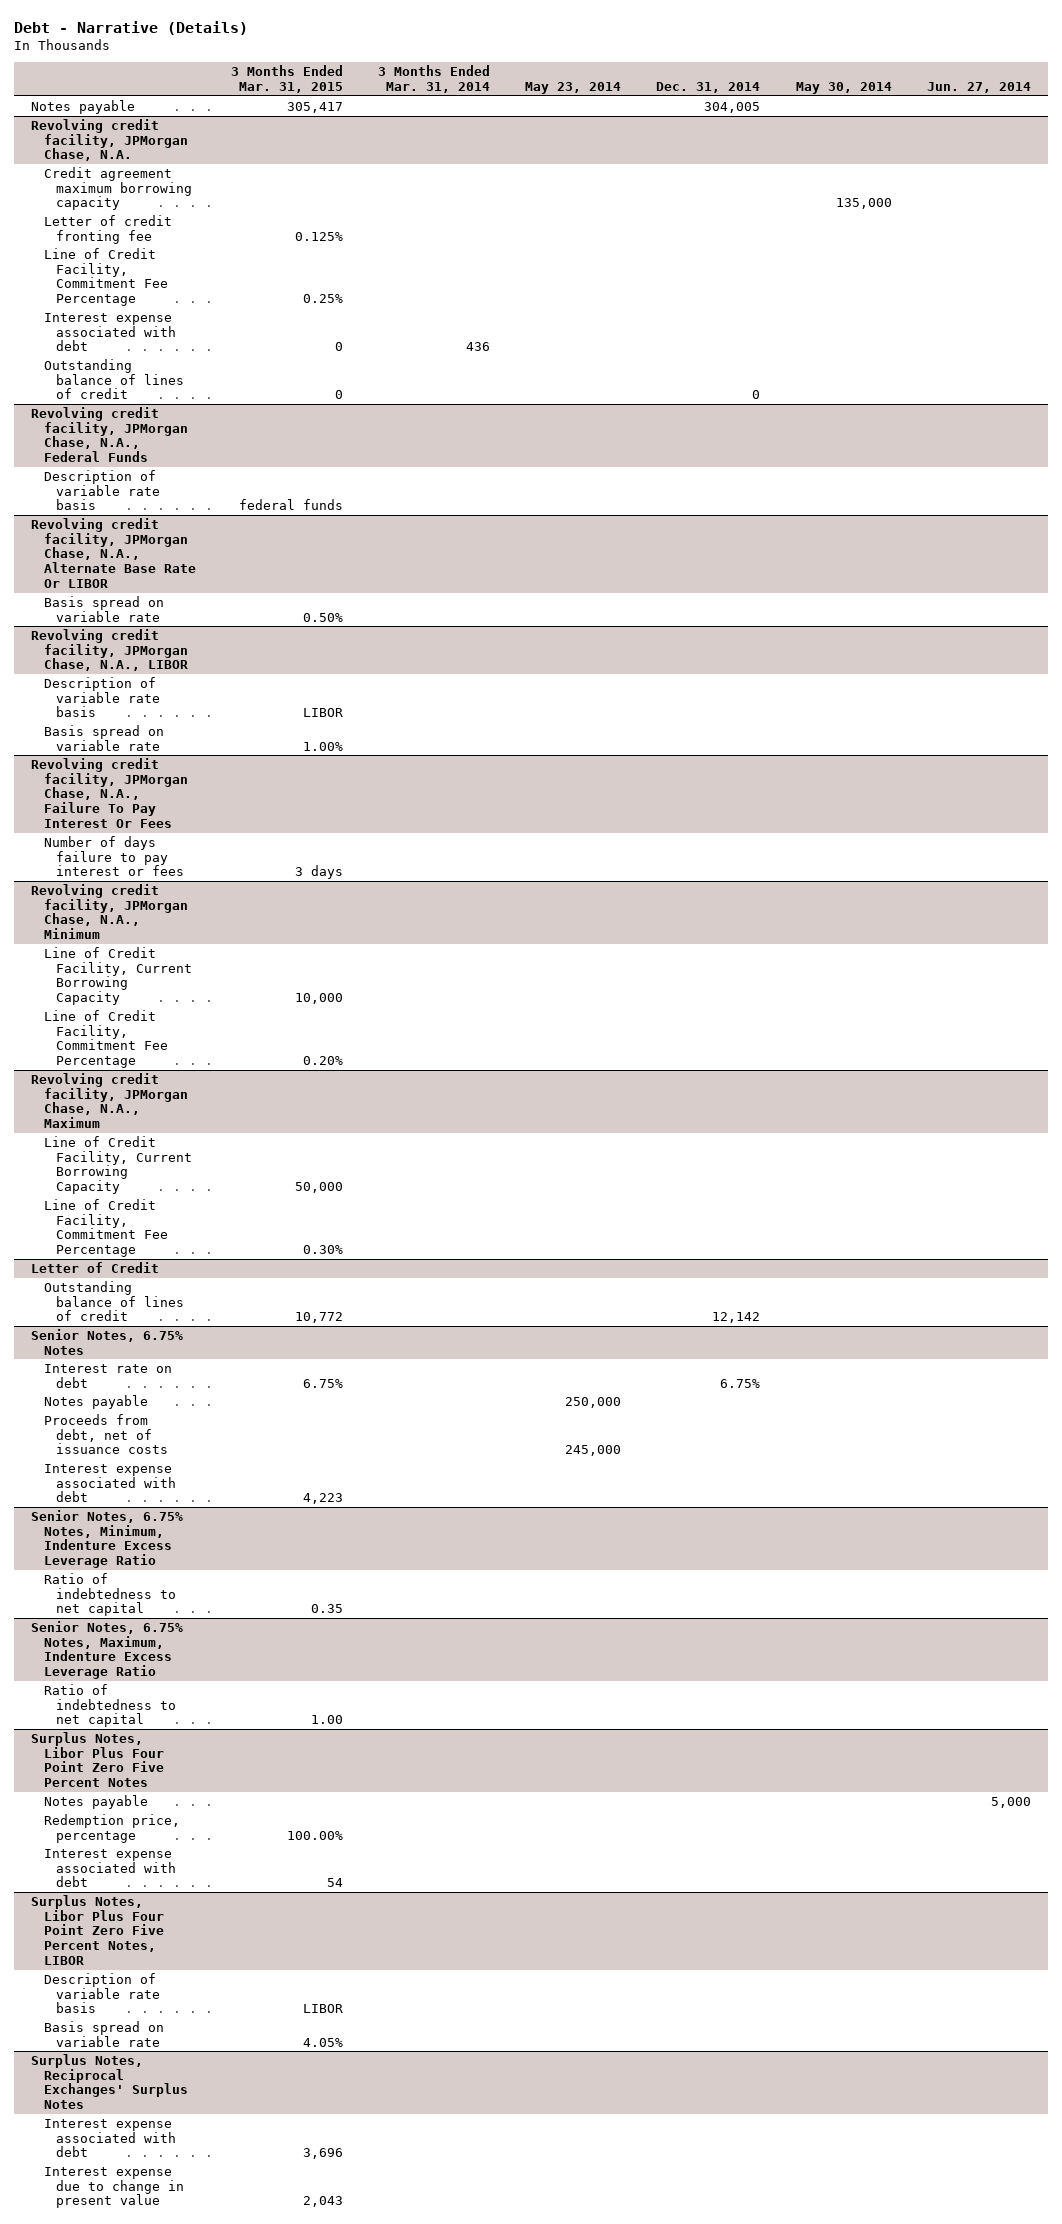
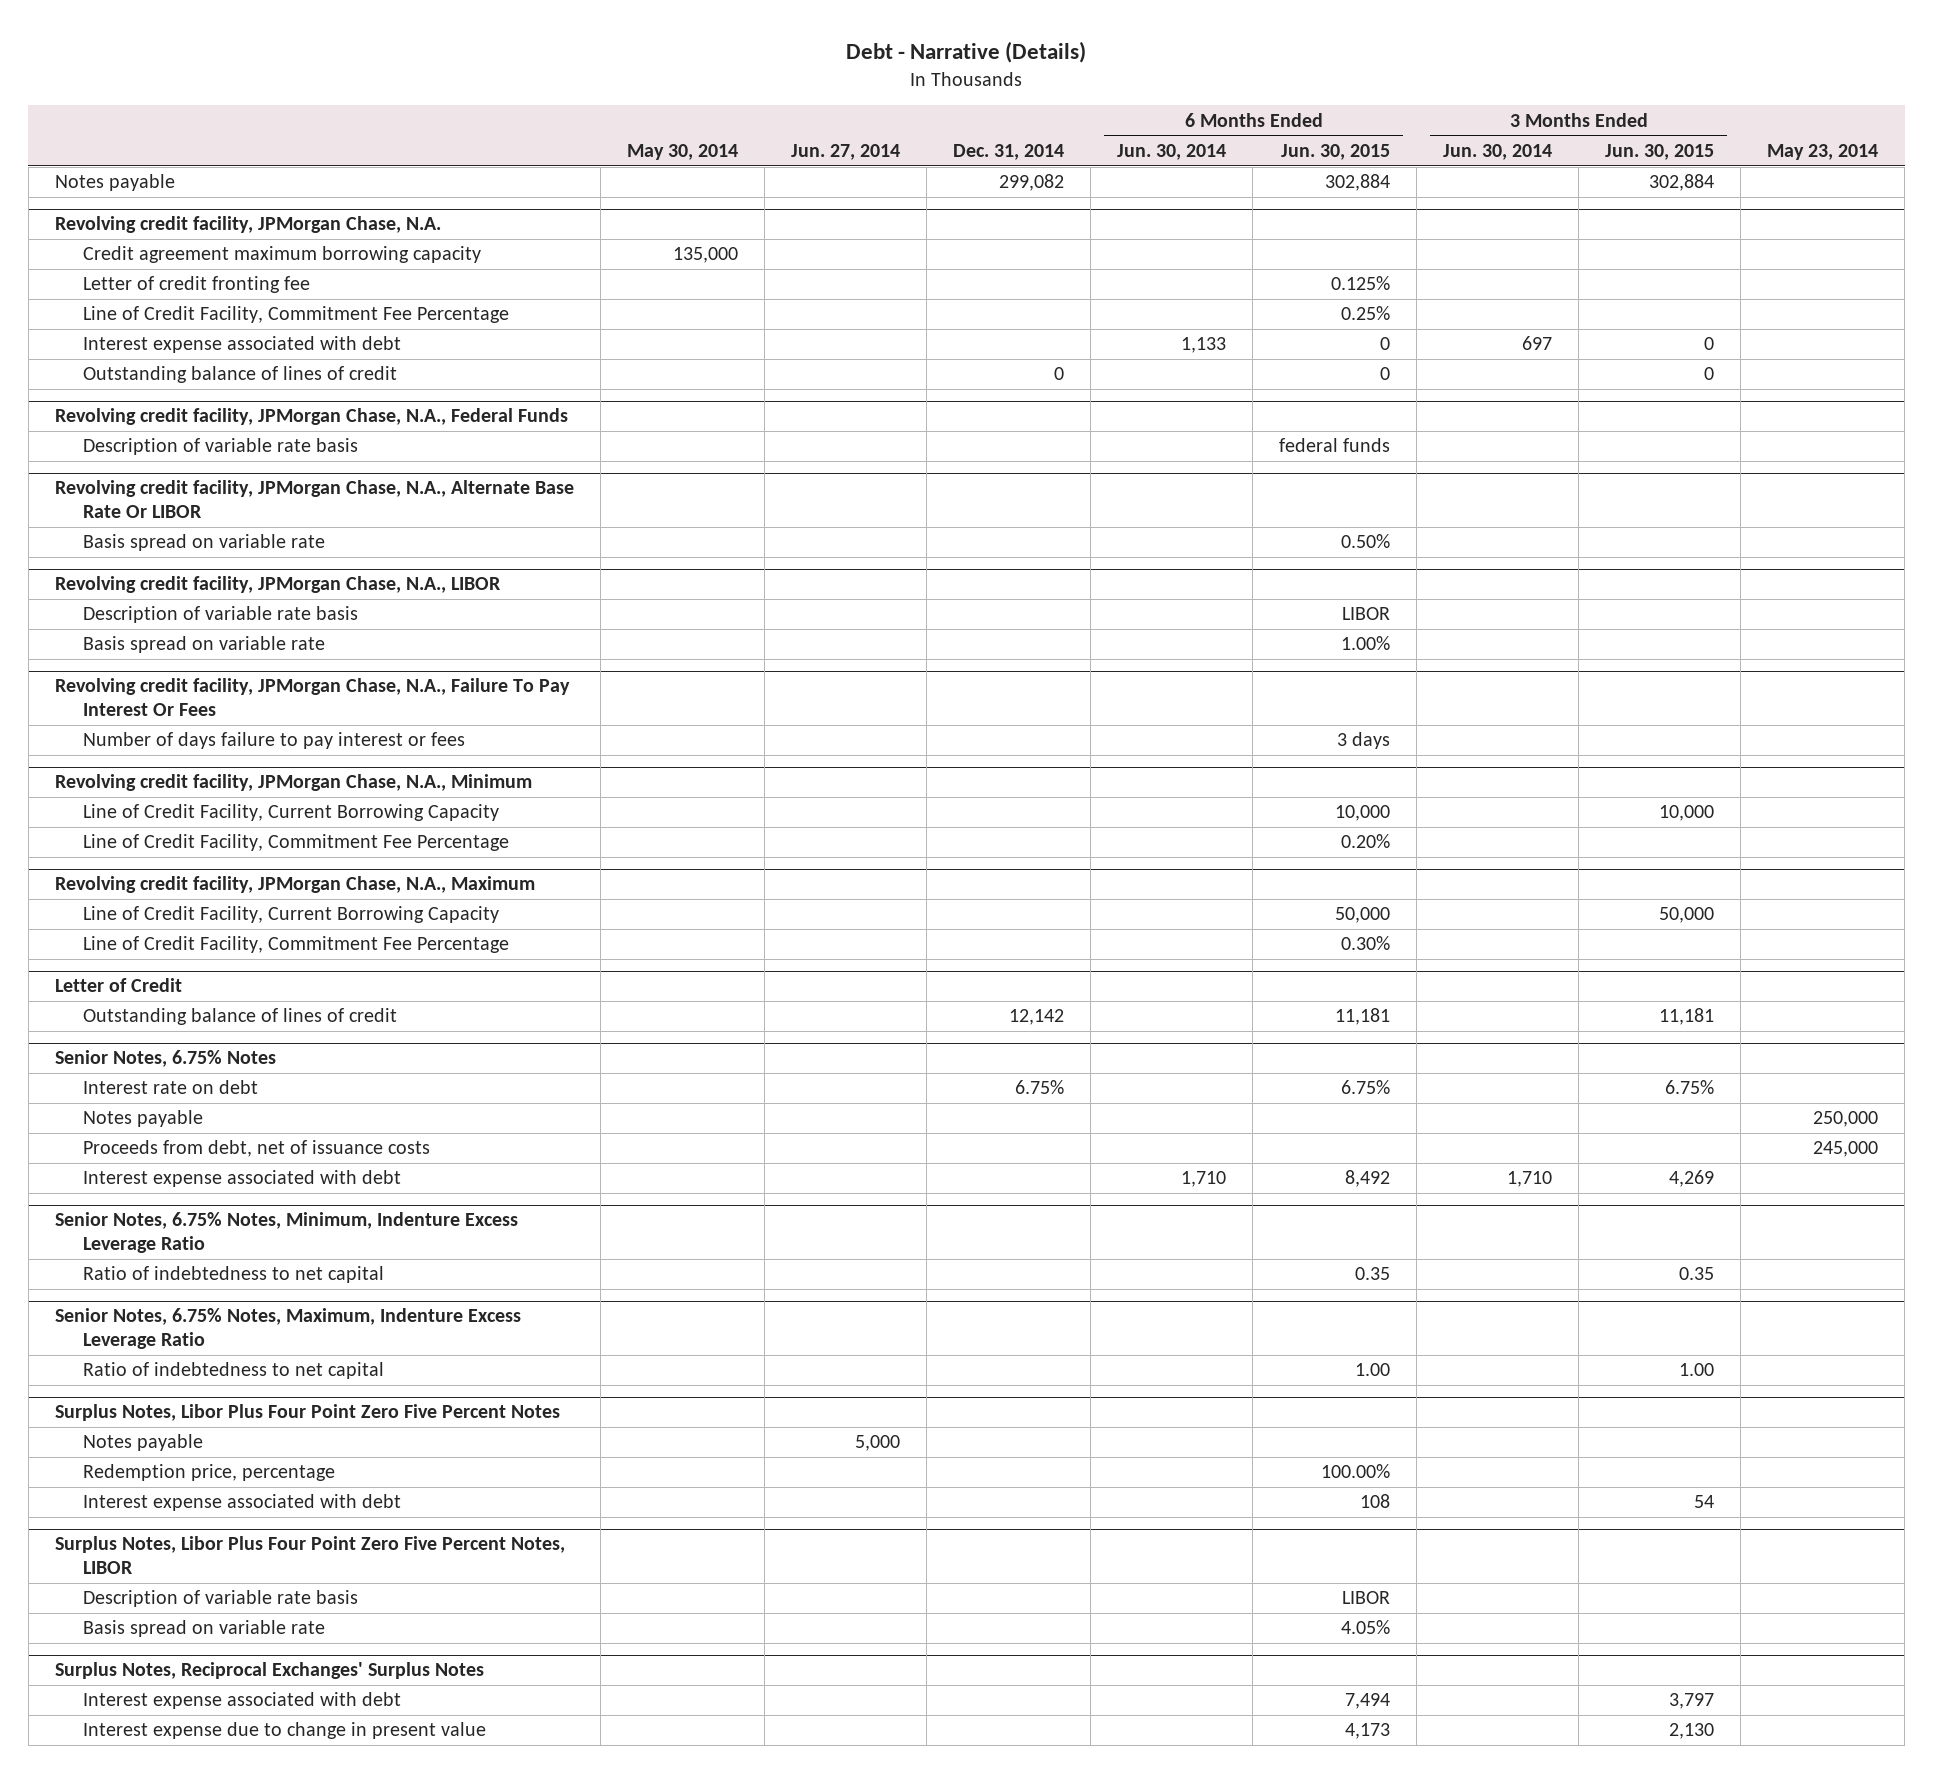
- | 3 Months Ended Mar. 31, 2015 | 3 Months Ended Mar. 31, 2014 | May 23, 2014 | Dec. 31, 2014 | May 30, 2014 | Jun. 27, 2014
+ | May 30, 2014 | Jun. 27, 2014 | Dec. 31, 2014 | 6 Months Ended Jun. 30, 2014 | 6 Months Ended Jun. 30, 2015 | 3 Months Ended Jun. 30, 2014 | 3 Months Ended Jun. 30, 2015 | May 23, 2014
- Notes payable | 305,417 | | | 304,005 | |
+ Notes payable | | | 299,082 | | 302,884 | | 302,884 |

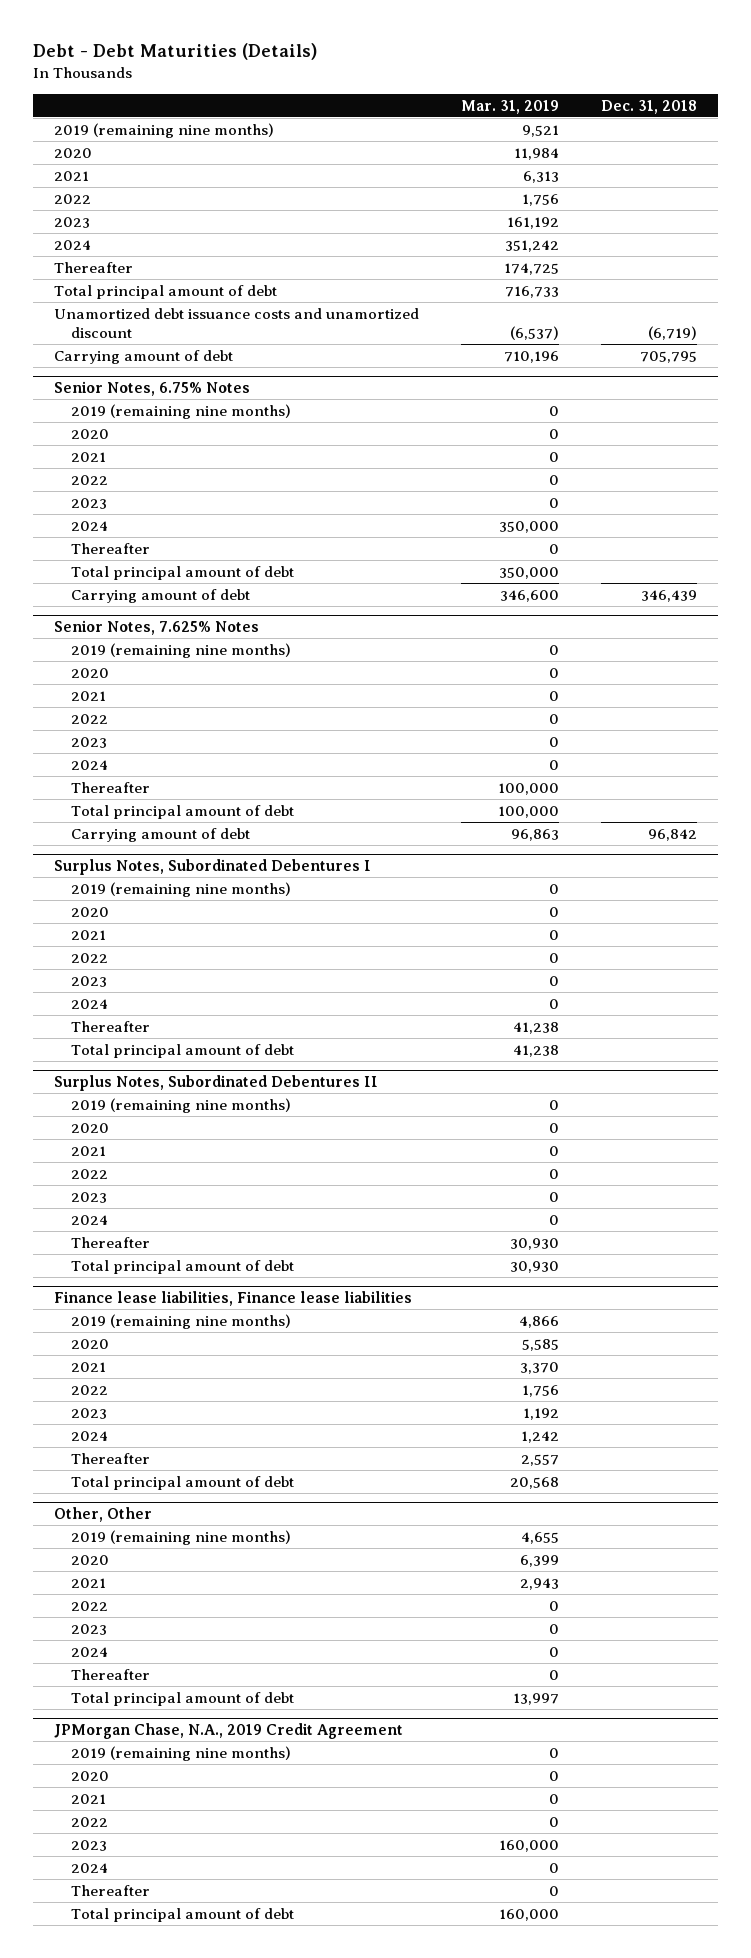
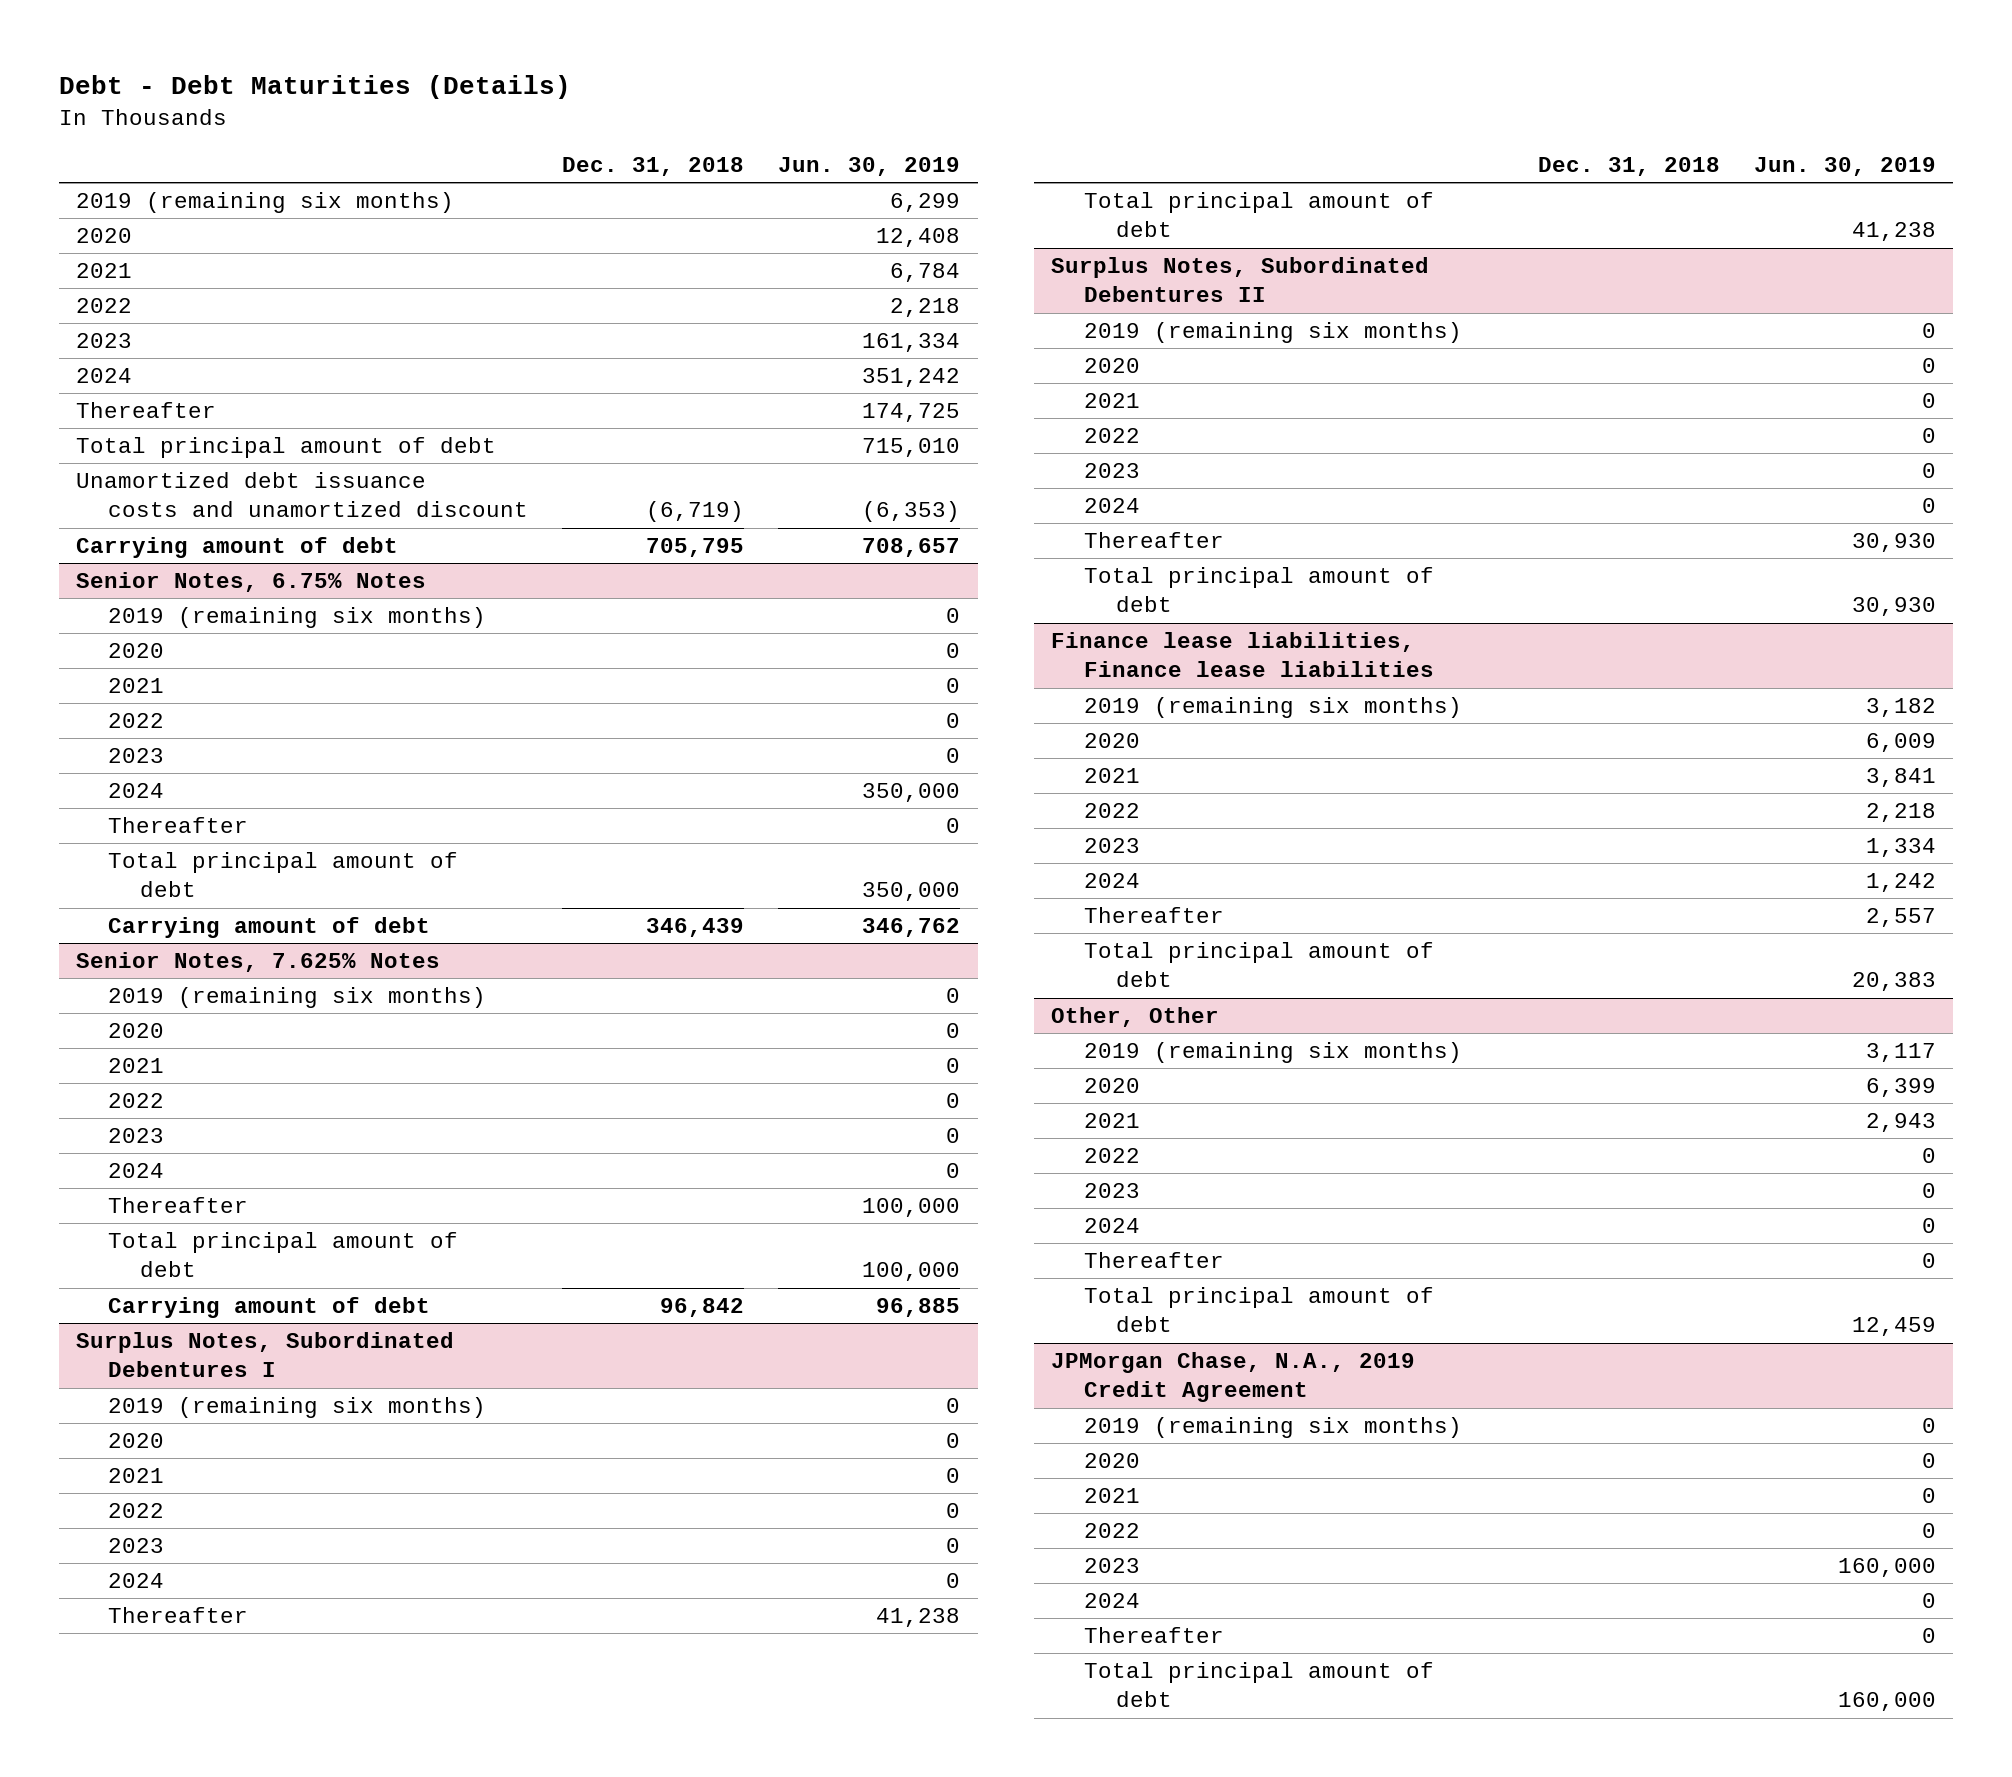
- | Mar. 31, 2019 | Dec. 31, 2018
+ | Dec. 31, 2018 | Jun. 30, 2019
- 2019 (remaining nine months) | 9,521 |
+ 2019 (remaining six months) | | 6,299
@ Senior Notes, 6.75% Notes
- 2019 (remaining nine months) | 0 |
+ 2019 (remaining six months) | | 0
@ Senior Notes, 7.625% Notes
- 2019 (remaining nine months) | 0 |
+ 2019 (remaining six months) | | 0
@ Surplus Notes, Subordinated Debentures I
- 2019 (remaining nine months) | 0 |
+ 2019 (remaining six months) | | 0
@ Surplus Notes, Subordinated Debentures II
- 2019 (remaining nine months) | 0 |
+ 2019 (remaining six months) | | 0
@ Finance lease liabilities, Finance lease liabilities
- 2019 (remaining nine months) | 4,866 |
+ 2019 (remaining six months) | | 3,182
@ Other, Other
- 2019 (remaining nine months) | 4,655 |
+ 2019 (remaining six months) | | 3,117
@ JPMorgan Chase, N.A., 2019 Credit Agreement
- 2019 (remaining nine months) | 0 |
+ 2019 (remaining six months) | | 0

